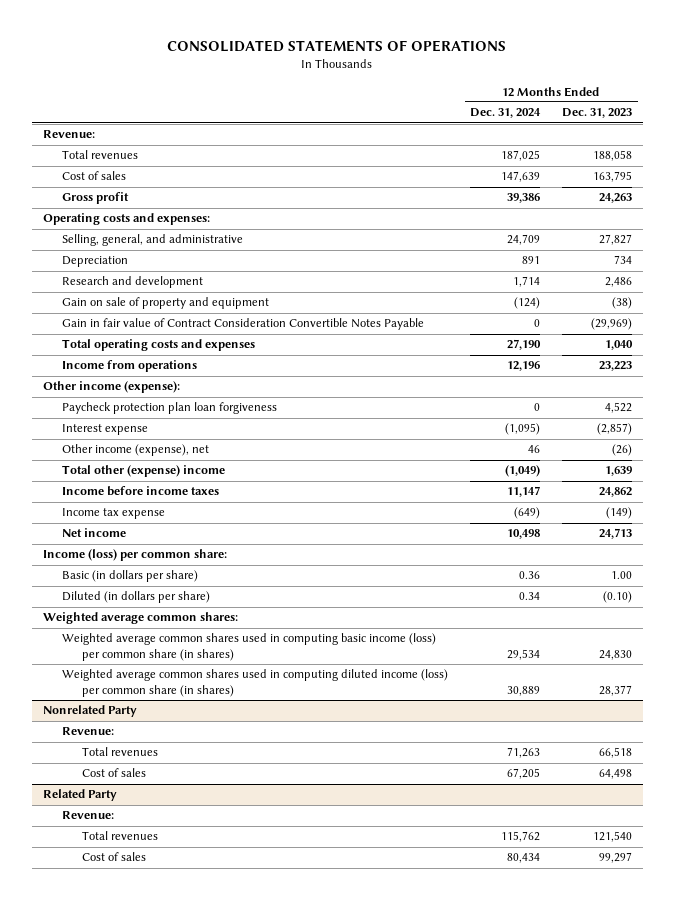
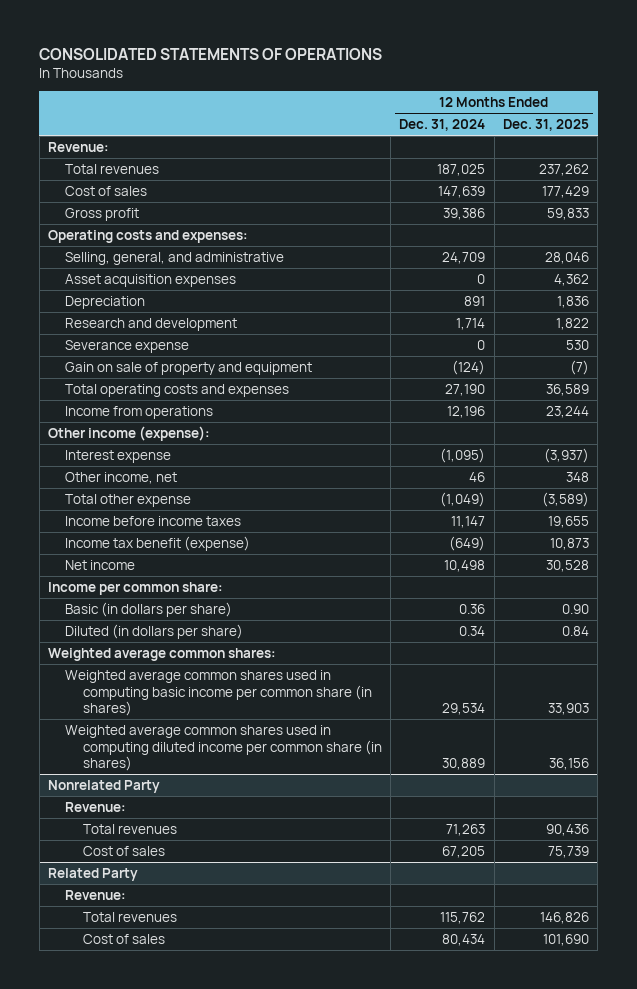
- | 12 Months Ended Dec. 31, 2024 | 12 Months Ended Dec. 31, 2023
+ | 12 Months Ended Dec. 31, 2024 | 12 Months Ended Dec. 31, 2025
+ Asset acquisition expenses | 0 | 4,362
+ Severance expense | 0 | 530
- Gain in fair value of Contract Consideration Convertible Notes Payable | 0 | (29,969)
- Paycheck protection plan loan forgiveness | 0 | 4,522
- Other income (expense), net | 46 | (26)
- Total other (expense) income | (1,049) | 1,639
+ Other income, net | 46 | 348
+ Total other expense | (1,049) | (3,589)
- Income tax expense | (649) | (149)
+ Income tax benefit (expense) | (649) | 10,873
- Income (loss) per common share:
+ Income per common share:
- Weighted average common shares used in computing basic income (loss) per common share (in shares) | 29,534 | 24,830
- Weighted average common shares used in computing diluted income (loss) per common share (in shares) | 30,889 | 28,377
+ Weighted average common shares used in computing basic income per common share (in shares) | 29,534 | 33,903
+ Weighted average common shares used in computing diluted income per common share (in shares) | 30,889 | 36,156

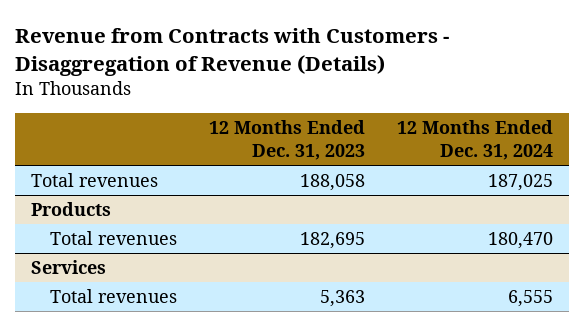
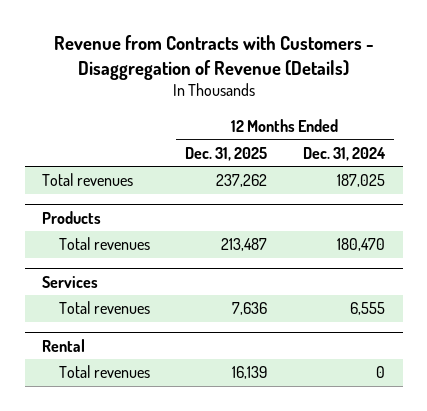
- | 12 Months Ended Dec. 31, 2023 | 12 Months Ended Dec. 31, 2024
+ | 12 Months Ended Dec. 31, 2025 | 12 Months Ended Dec. 31, 2024
+ Rental
+ Total revenues | 16,139 | 0

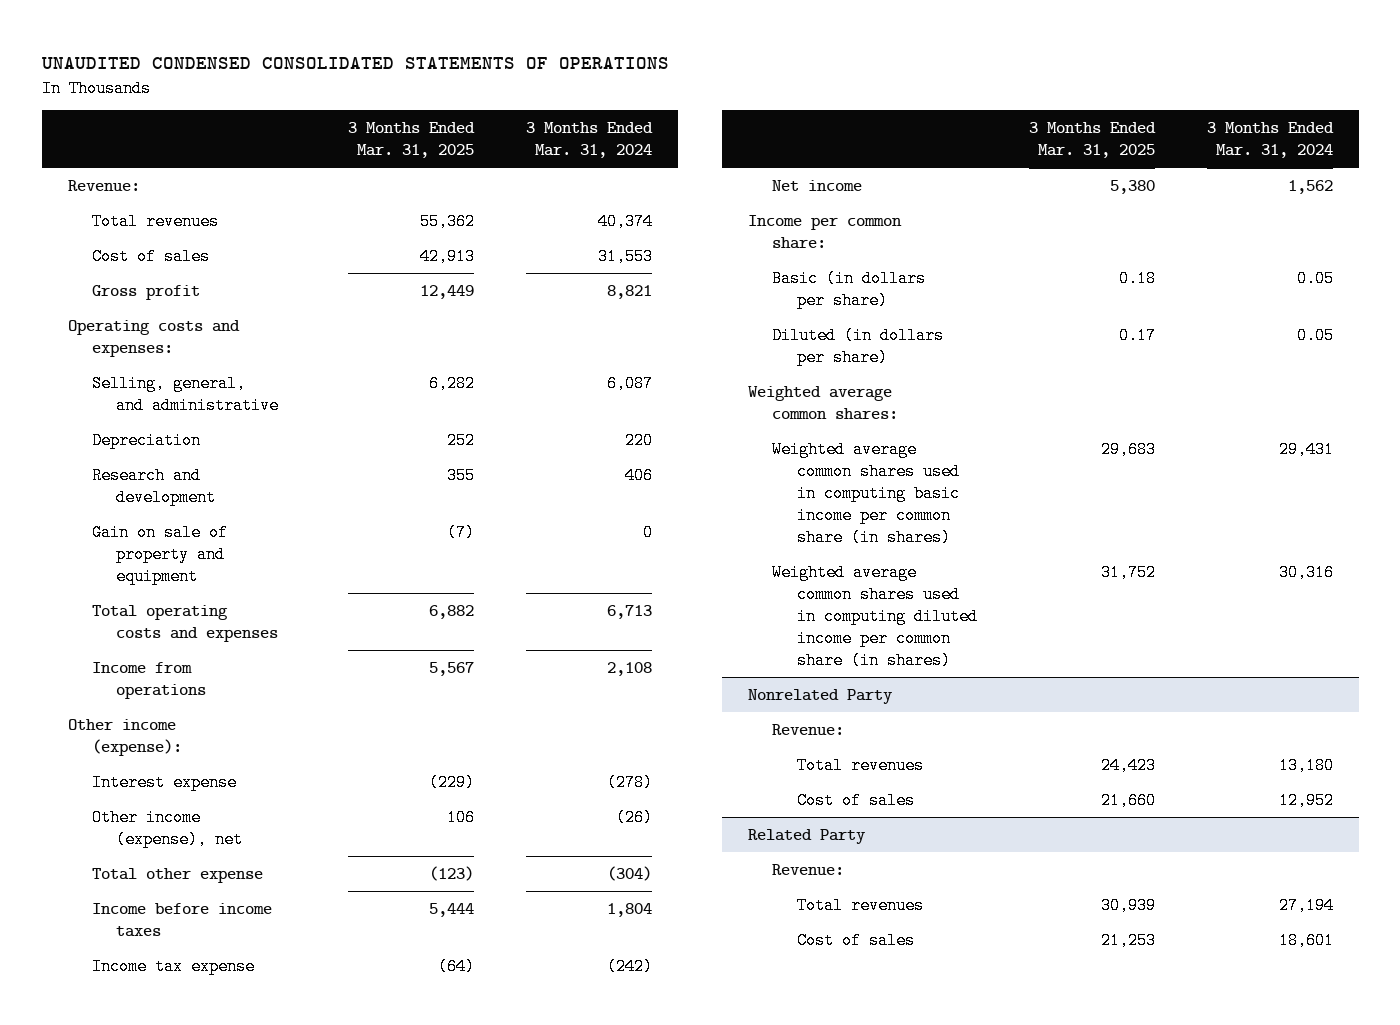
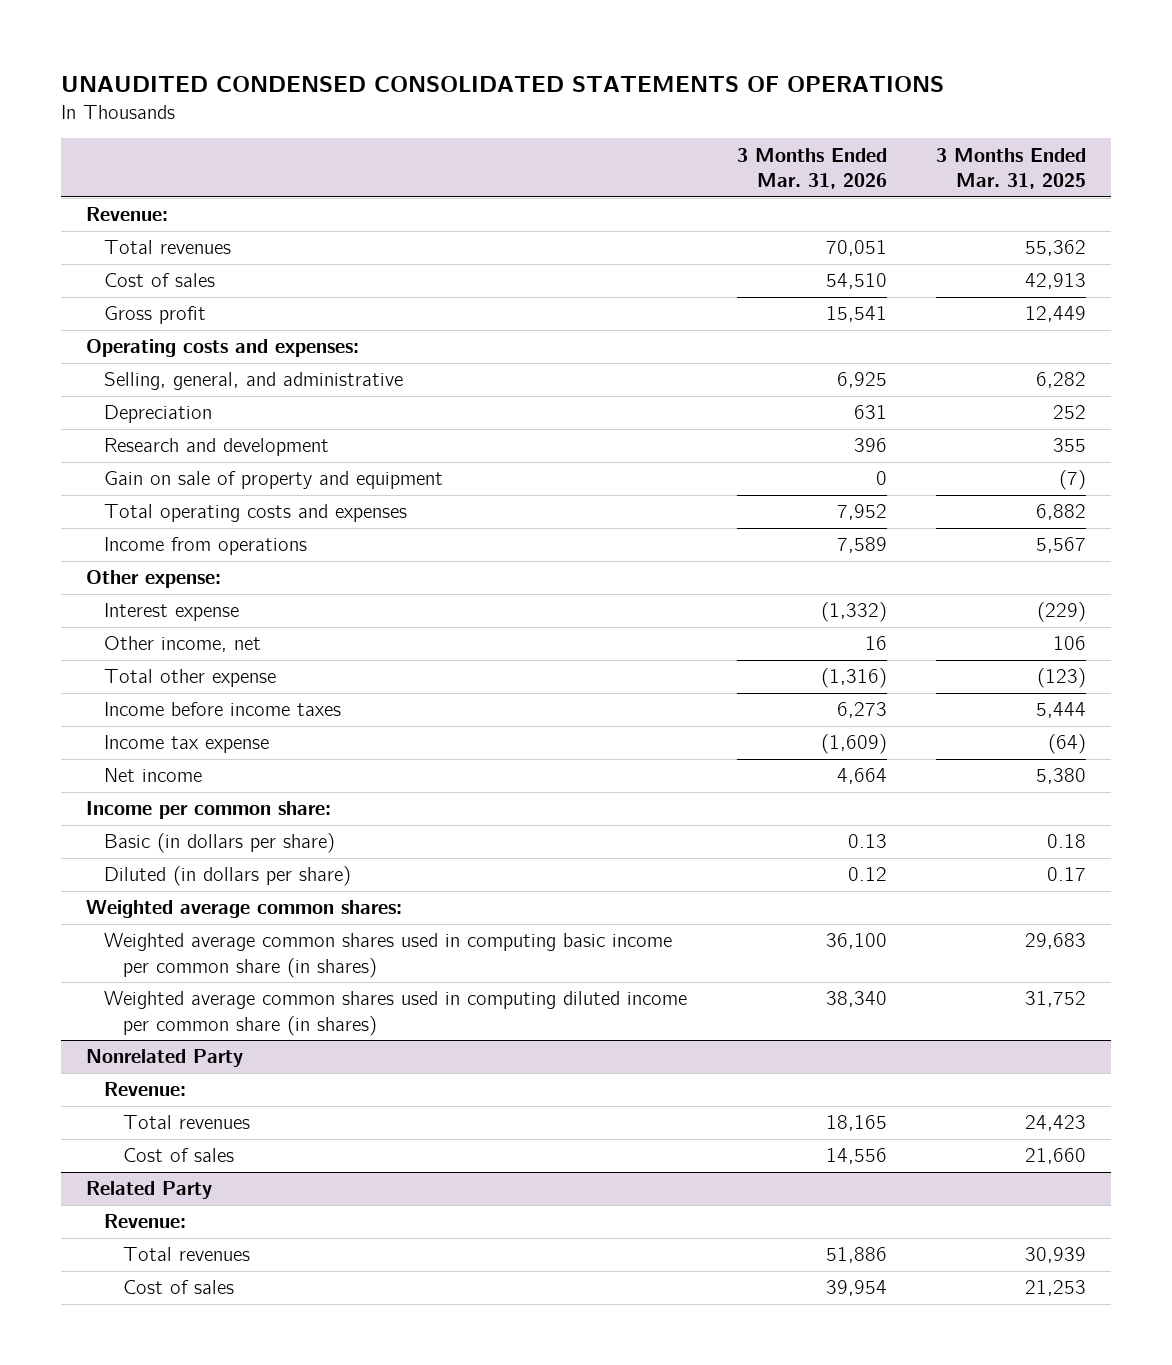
- | 3 Months Ended Mar. 31, 2025 | 3 Months Ended Mar. 31, 2024
+ | 3 Months Ended Mar. 31, 2026 | 3 Months Ended Mar. 31, 2025
- Other income (expense):
+ Other expense:
- Other income (expense), net | 106 | (26)
+ Other income, net | 16 | 106

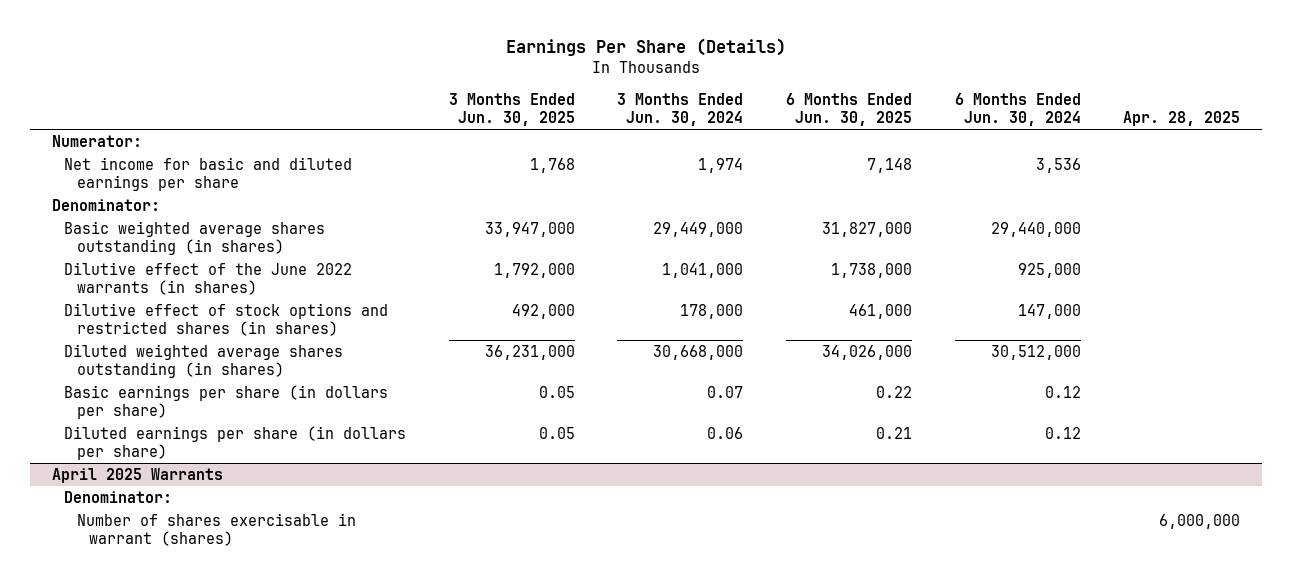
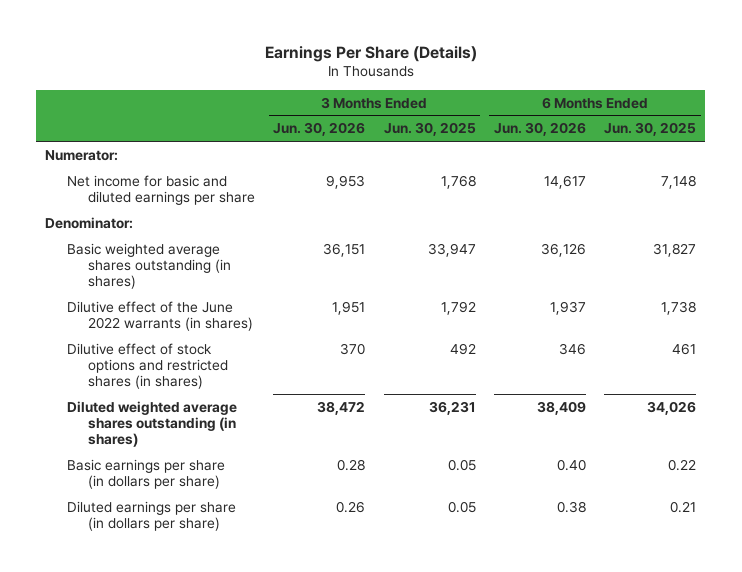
- | 3 Months Ended Jun. 30, 2025 | 3 Months Ended Jun. 30, 2024 | 6 Months Ended Jun. 30, 2025 | 6 Months Ended Jun. 30, 2024 | Apr. 28, 2025
+ | 3 Months Ended Jun. 30, 2026 | 3 Months Ended Jun. 30, 2025 | 6 Months Ended Jun. 30, 2026 | 6 Months Ended Jun. 30, 2025
- Basic weighted average shares outstanding (in shares) | 33,947,000 | 29,449,000 | 31,827,000 | 29,440,000 |
- Dilutive effect of the June 2022 warrants (in shares) | 1,792,000 | 1,041,000 | 1,738,000 | 925,000 |
- Dilutive effect of stock options and restricted shares (in shares) | 492,000 | 178,000 | 461,000 | 147,000 |
- Diluted weighted average shares outstanding (in shares) | 36,231,000 | 30,668,000 | 34,026,000 | 30,512,000 |
+ Basic weighted average shares outstanding (in shares) | 36,151 | 33,947 | 36,126 | 31,827
+ Dilutive effect of the June 2022 warrants (in shares) | 1,951 | 1,792 | 1,937 | 1,738
+ Dilutive effect of stock options and restricted shares (in shares) | 370 | 492 | 346 | 461
+ Diluted weighted average shares outstanding (in shares) | 38,472 | 36,231 | 38,409 | 34,026
- April 2025 Warrants
- Denominator:
- Number of shares exercisable in warrant (shares) | | | | | 6,000,000

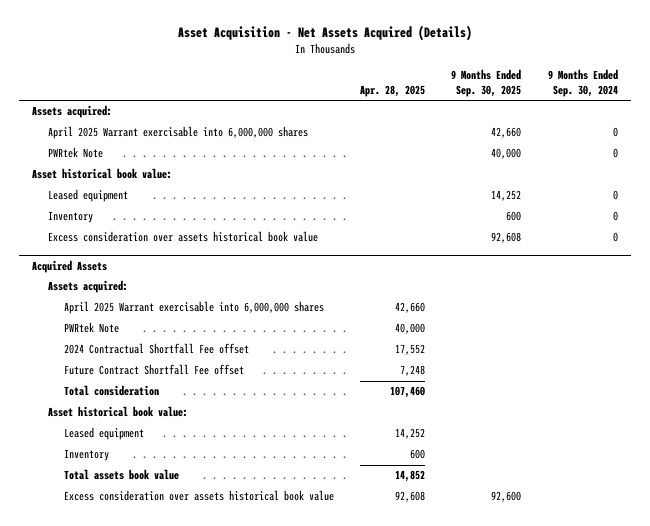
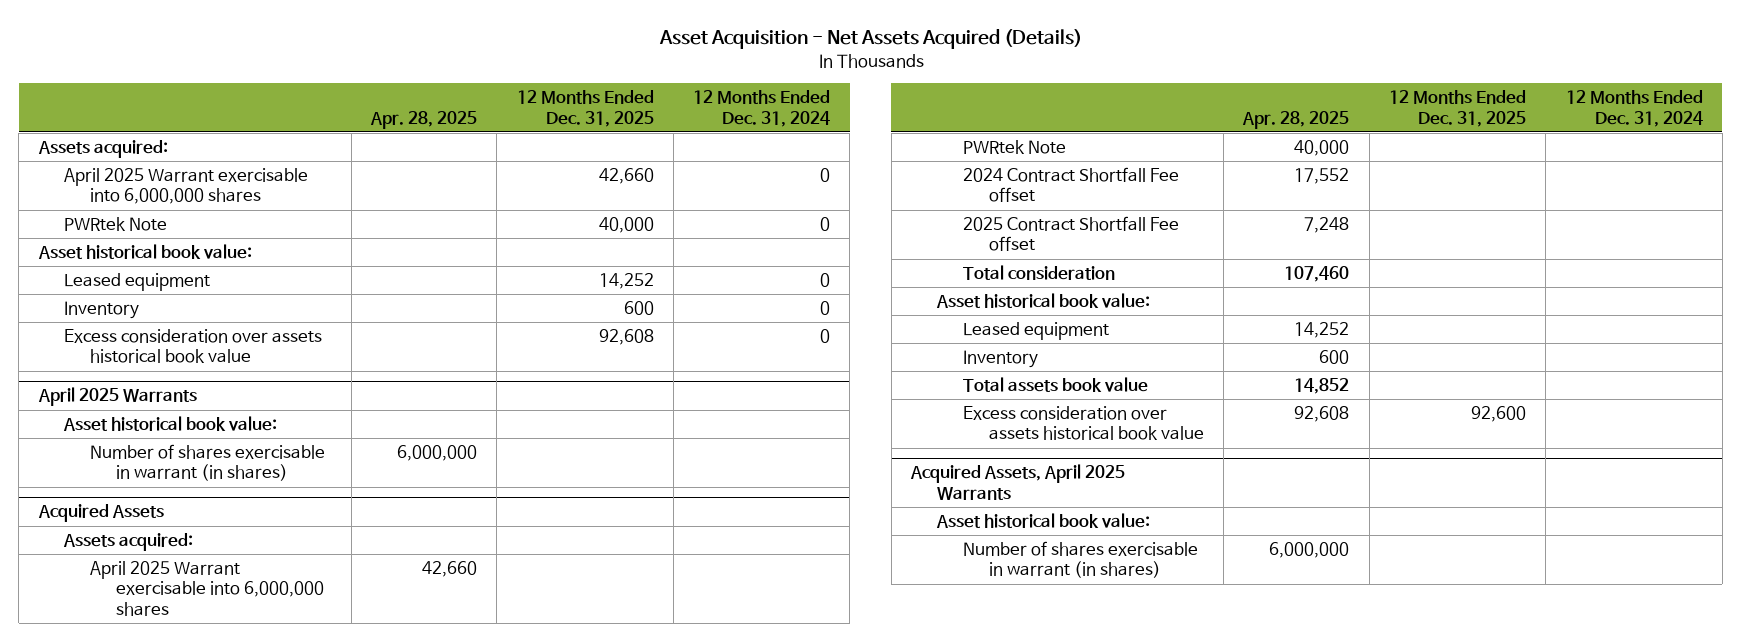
- | Apr. 28, 2025 | 9 Months Ended Sep. 30, 2025 | 9 Months Ended Sep. 30, 2024
+ | Apr. 28, 2025 | 12 Months Ended Dec. 31, 2025 | 12 Months Ended Dec. 31, 2024
+ April 2025 Warrants
+ Asset historical book value:
+ Number of shares exercisable in warrant (in shares) | 6,000,000 | |
@ Acquired Assets
- 2024 Contractual Shortfall Fee offset | 17,552 | |
- Future Contract Shortfall Fee offset | 7,248 | |
+ 2024 Contract Shortfall Fee offset | 17,552 | |
+ 2025 Contract Shortfall Fee offset | 7,248 | |
+ Acquired Assets, April 2025 Warrants
+ Asset historical book value:
+ Number of shares exercisable in warrant (in shares) | 6,000,000 | |

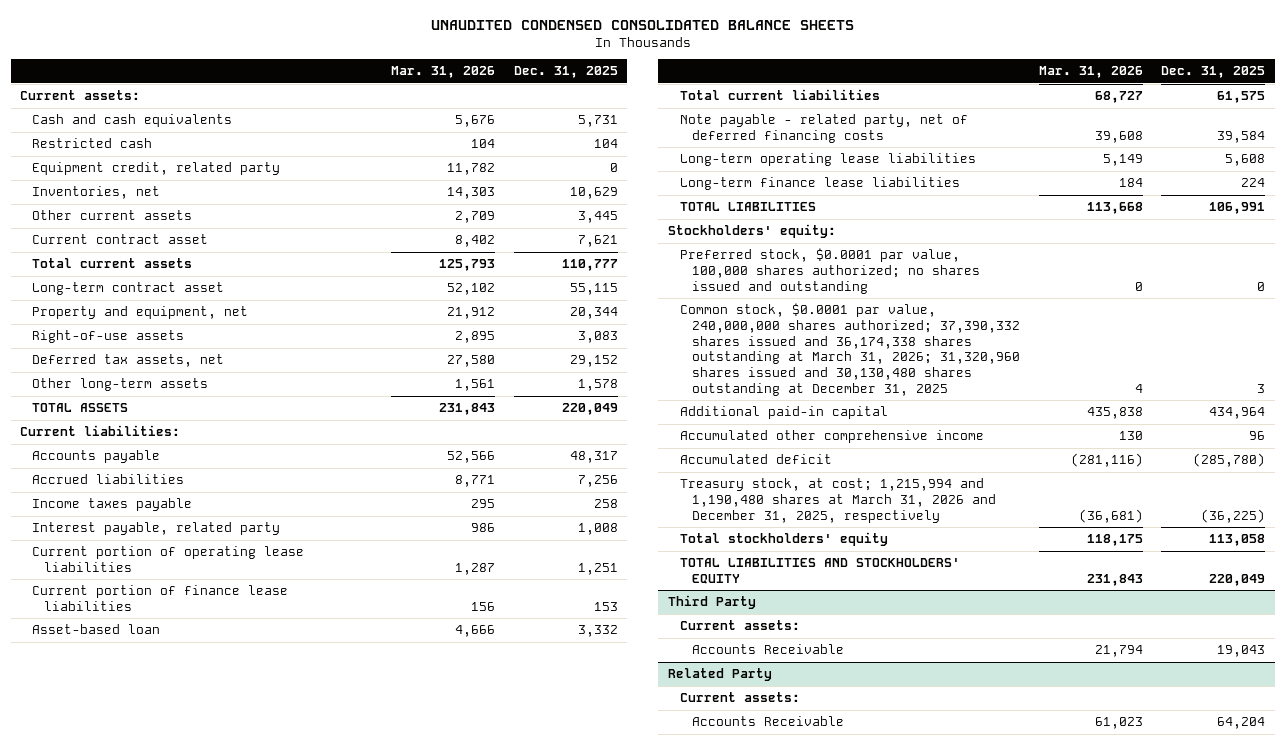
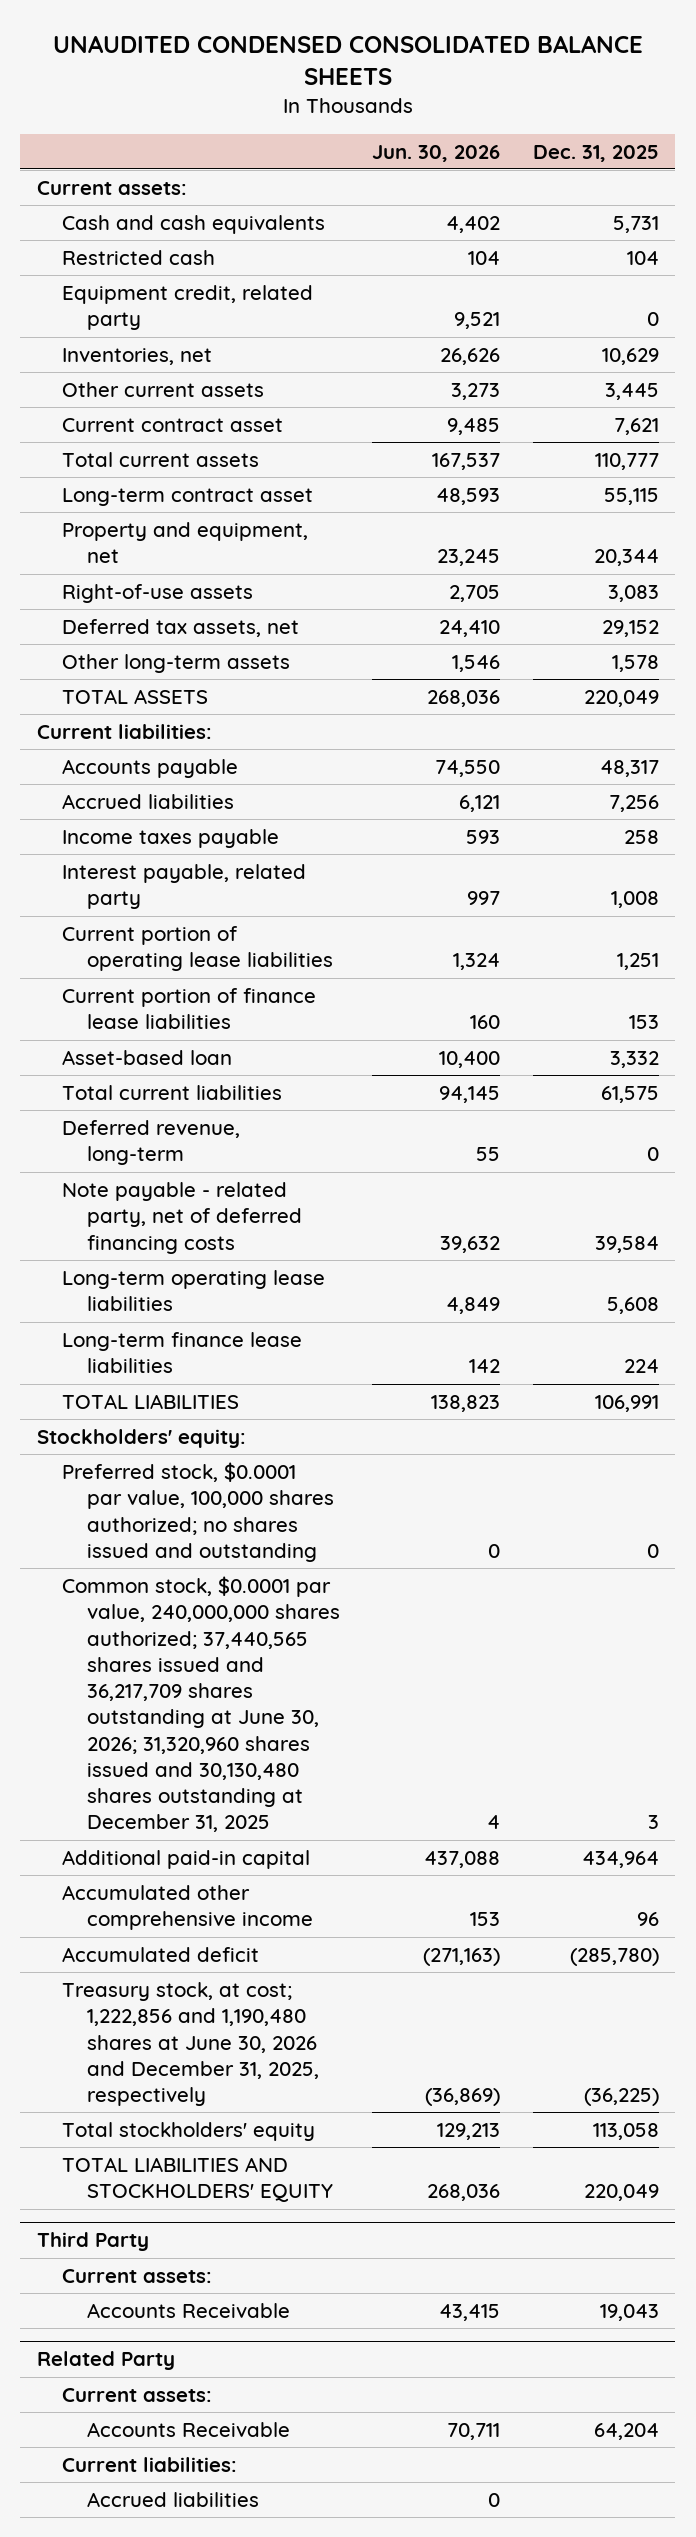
- | Mar. 31, 2026 | Dec. 31, 2025
+ | Jun. 30, 2026 | Dec. 31, 2025
+ Deferred revenue, long-term | 55 | 0
- Common stock, $0.0001 par value, 240,000,000 shares authorized; 37,390,332 shares issued and 36,174,338 shares outstanding at March 31, 2026; 31,320,960 shares issued and 30,130,480 shares outstanding at December 31, 2025 | 4 | 3
+ Common stock, $0.0001 par value, 240,000,000 shares authorized; 37,440,565 shares issued and 36,217,709 shares outstanding at June 30, 2026; 31,320,960 shares issued and 30,130,480 shares outstanding at December 31, 2025 | 4 | 3
- Treasury stock, at cost; 1,215,994 and 1,190,480 shares at March 31, 2026 and December 31, 2025, respectively | (36,681) | (36,225)
+ Treasury stock, at cost; 1,222,856 and 1,190,480 shares at June 30, 2026 and December 31, 2025, respectively | (36,869) | (36,225)
@ Related Party
+ Current liabilities:
+ Accrued liabilities | 0 |

